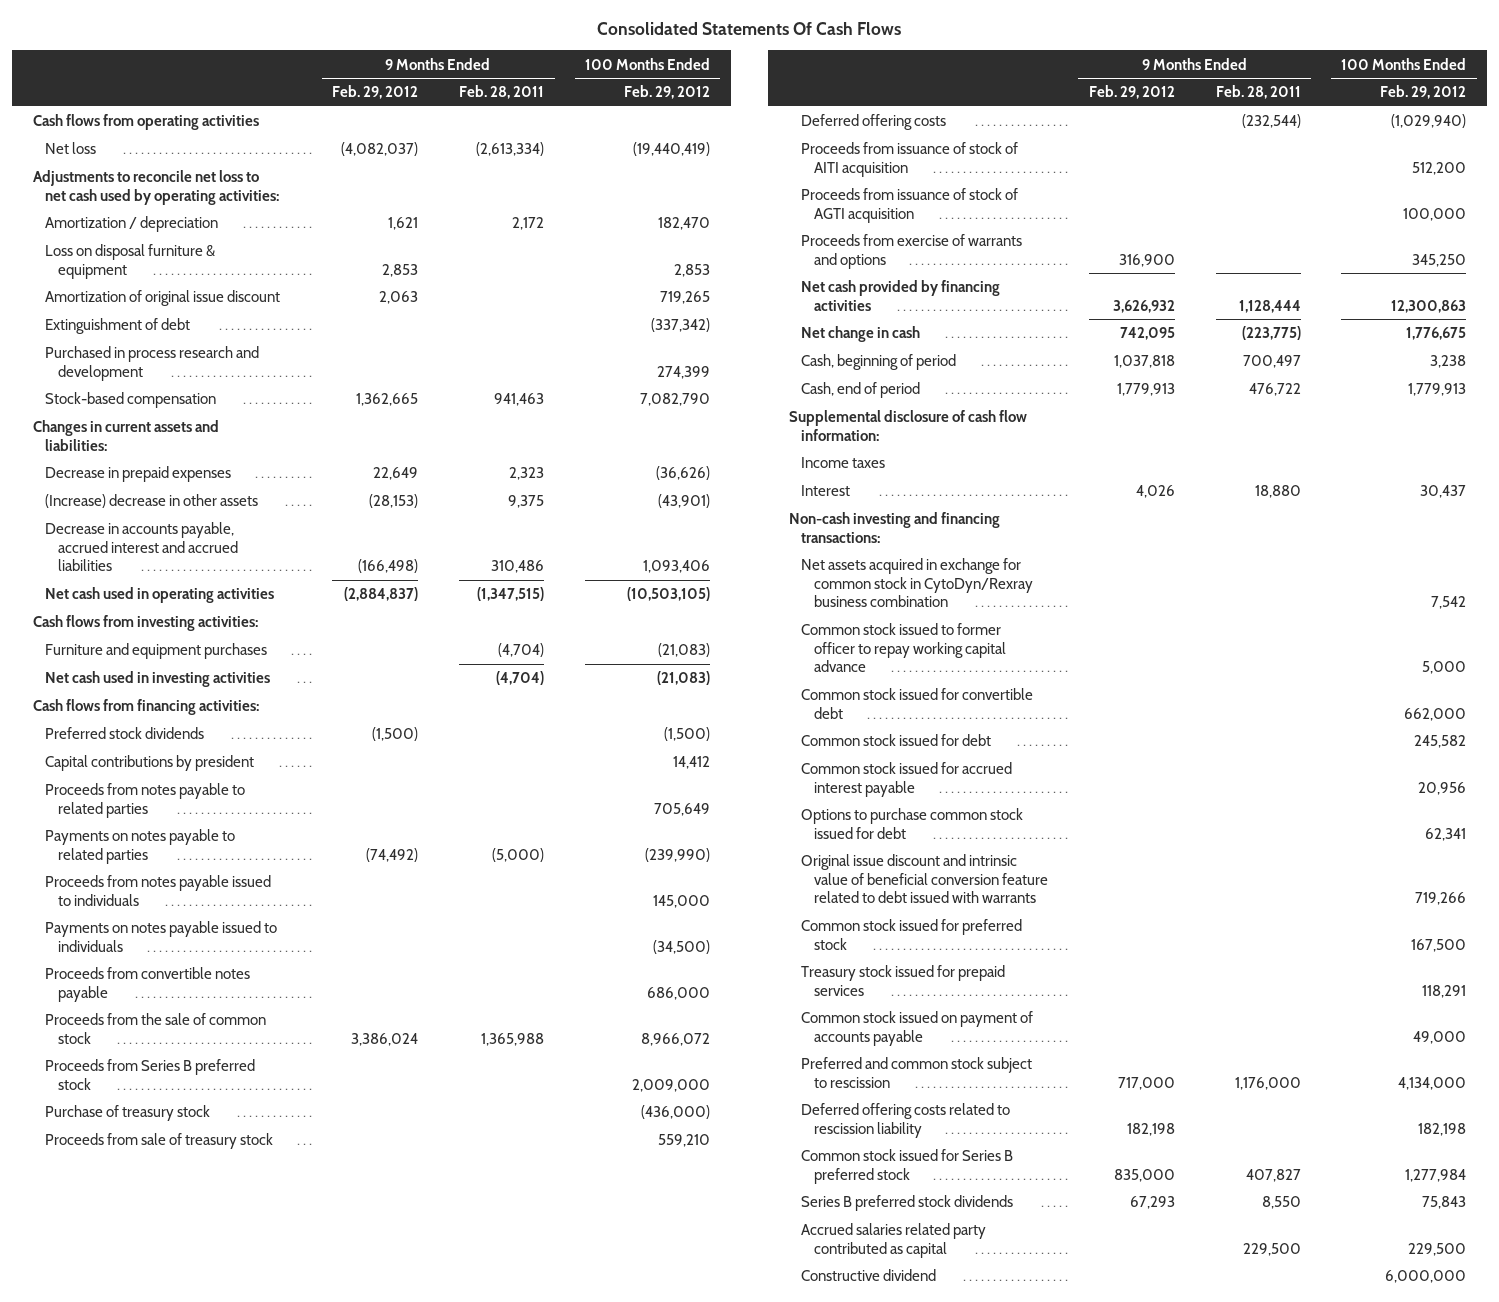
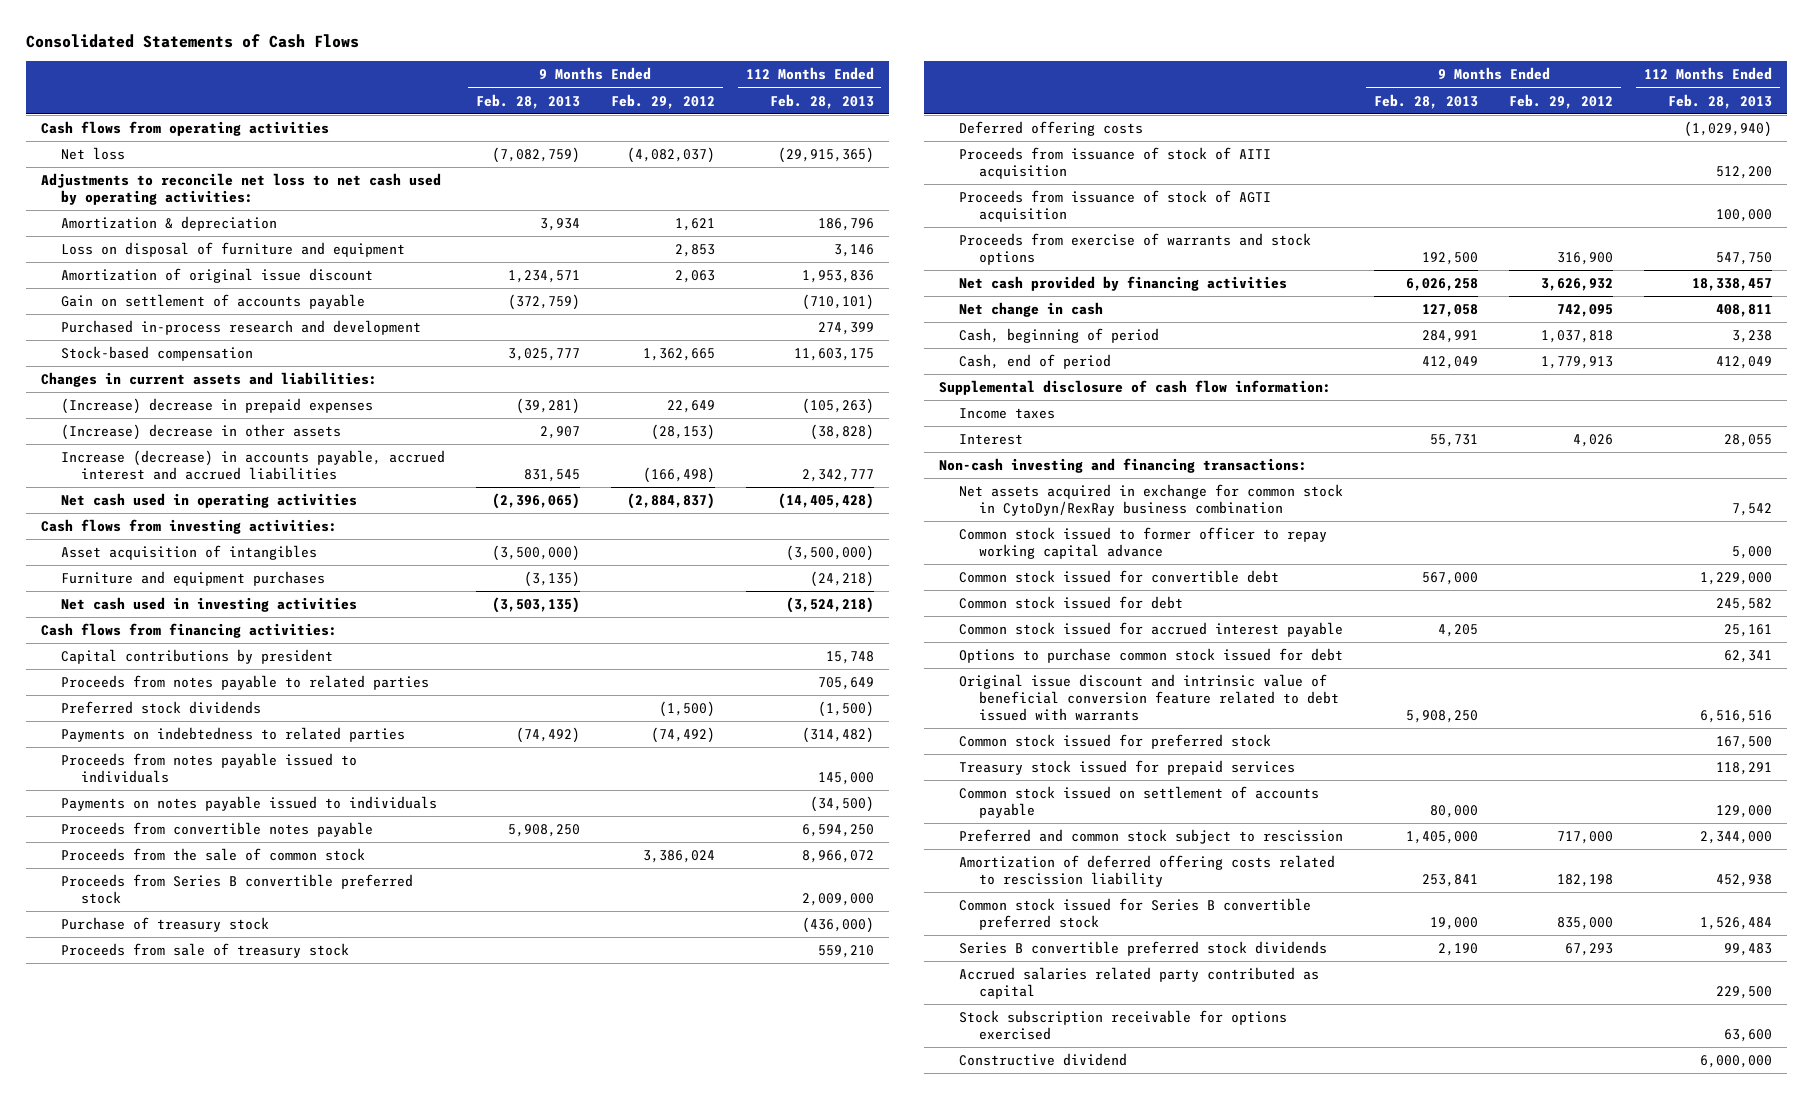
- Consolidated Statements Of Cash Flows
+ Consolidated Statements of Cash Flows
- | 9 Months Ended Feb. 29, 2012 | 9 Months Ended Feb. 28, 2011 | 100 Months Ended Feb. 29, 2012
+ | 9 Months Ended Feb. 28, 2013 | 9 Months Ended Feb. 29, 2012 | 112 Months Ended Feb. 28, 2013
- Amortization / depreciation | 1,621 | 2,172 | 182,470
- Loss on disposal furniture & equipment | 2,853 | | 2,853
+ Amortization & depreciation | 3,934 | 1,621 | 186,796
+ Loss on disposal of furniture and equipment | | 2,853 | 3,146
- Extinguishment of debt | | | (337,342)
- Purchased in process research and development | | | 274,399
+ Gain on settlement of accounts payable | (372,759) | | (710,101)
+ Purchased in-process research and development | | | 274,399
- Decrease in prepaid expenses | 22,649 | 2,323 | (36,626)
+ (Increase) decrease in prepaid expenses | (39,281) | 22,649 | (105,263)
- Decrease in accounts payable, accrued interest and accrued liabilities | (166,498) | 310,486 | 1,093,406
+ Increase (decrease) in accounts payable, accrued interest and accrued liabilities | 831,545 | (166,498) | 2,342,777
+ Asset acquisition of intangibles | (3,500,000) | | (3,500,000)
- Payments on notes payable to related parties | (74,492) | (5,000) | (239,990)
moved down: Preferred stock dividends | | (1,500) | (1,500)
+ Payments on indebtedness to related parties | (74,492) | (74,492) | (314,482)
- Proceeds from Series B preferred stock | | | 2,009,000
+ Proceeds from Series B convertible preferred stock | | | 2,009,000
- Proceeds from exercise of warrants and options | 316,900 | | 345,250
+ Proceeds from exercise of warrants and stock options | 192,500 | 316,900 | 547,750
- Net assets acquired in exchange for common stock in CytoDyn/Rexray business combination | | | 7,542
+ Net assets acquired in exchange for common stock in CytoDyn/RexRay business combination | | | 7,542
- Common stock issued on payment of accounts payable | | | 49,000
+ Common stock issued on settlement of accounts payable | 80,000 | | 129,000
- Deferred offering costs related to rescission liability | 182,198 | | 182,198
- Common stock issued for Series B preferred stock | 835,000 | 407,827 | 1,277,984
- Series B preferred stock dividends | 67,293 | 8,550 | 75,843
+ Amortization of deferred offering costs related to rescission liability | 253,841 | 182,198 | 452,938
+ Common stock issued for Series B convertible preferred stock | 19,000 | 835,000 | 1,526,484
+ Series B convertible preferred stock dividends | 2,190 | 67,293 | 99,483
+ Stock subscription receivable for options exercised | | | 63,600

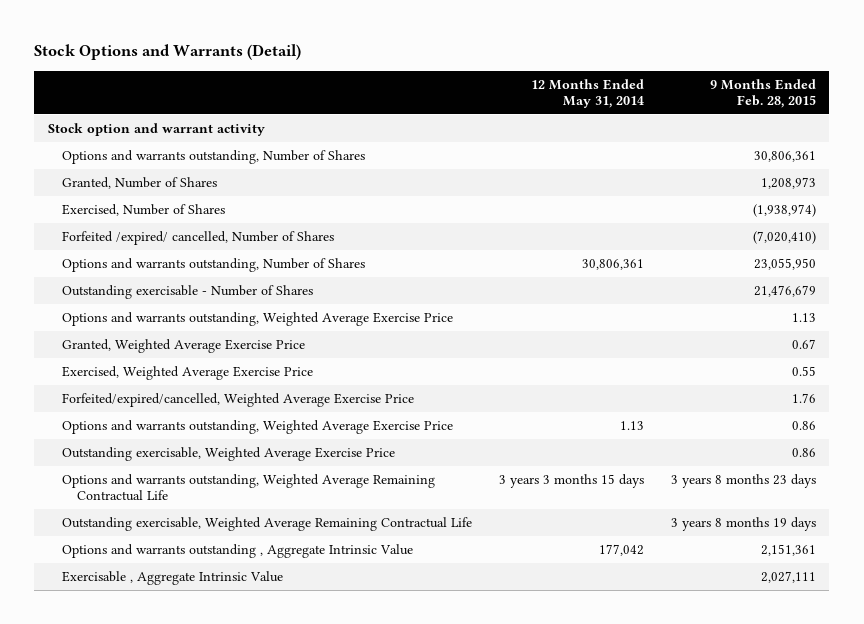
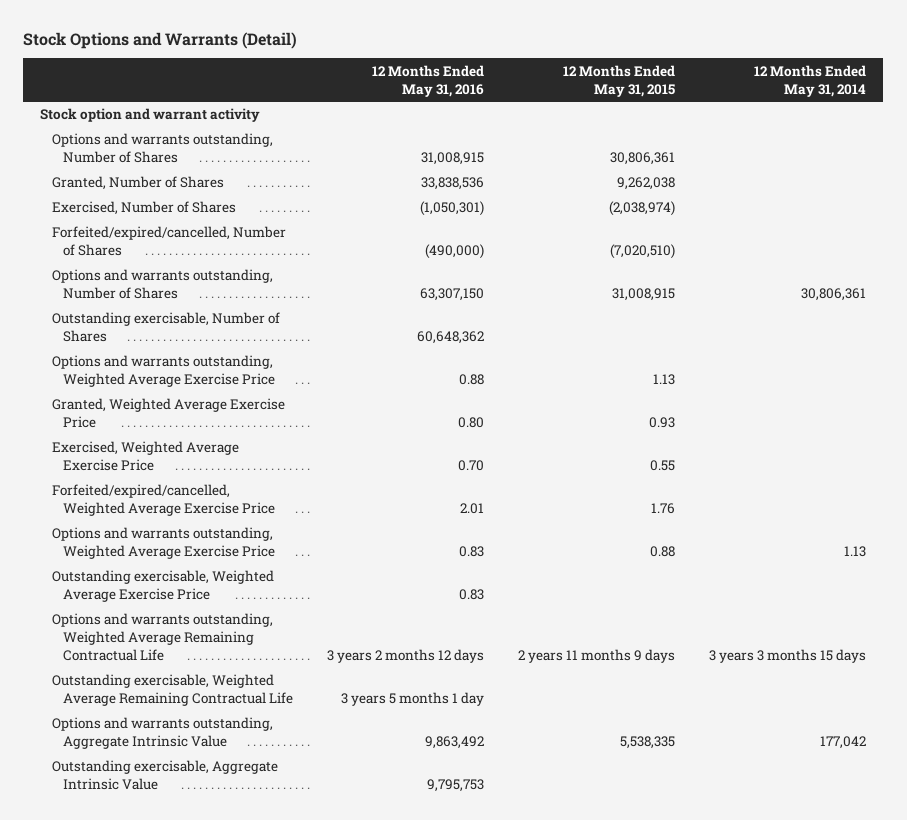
- | 12 Months Ended May 31, 2014 | 9 Months Ended Feb. 28, 2015
+ | 12 Months Ended May 31, 2016 | 12 Months Ended May 31, 2015 | 12 Months Ended May 31, 2014
- Forfeited /expired/ cancelled, Number of Shares | | (7,020,410)
+ Forfeited/expired/cancelled, Number of Shares | (490,000) | (7,020,510) |
- Outstanding exercisable - Number of Shares | | 21,476,679
+ Outstanding exercisable, Number of Shares | 60,648,362 | |
- Options and warrants outstanding , Aggregate Intrinsic Value | 177,042 | 2,151,361
- Exercisable , Aggregate Intrinsic Value | | 2,027,111
+ Options and warrants outstanding, Aggregate Intrinsic Value | 9,863,492 | 5,538,335 | 177,042
+ Outstanding exercisable, Aggregate Intrinsic Value | 9,795,753 | |

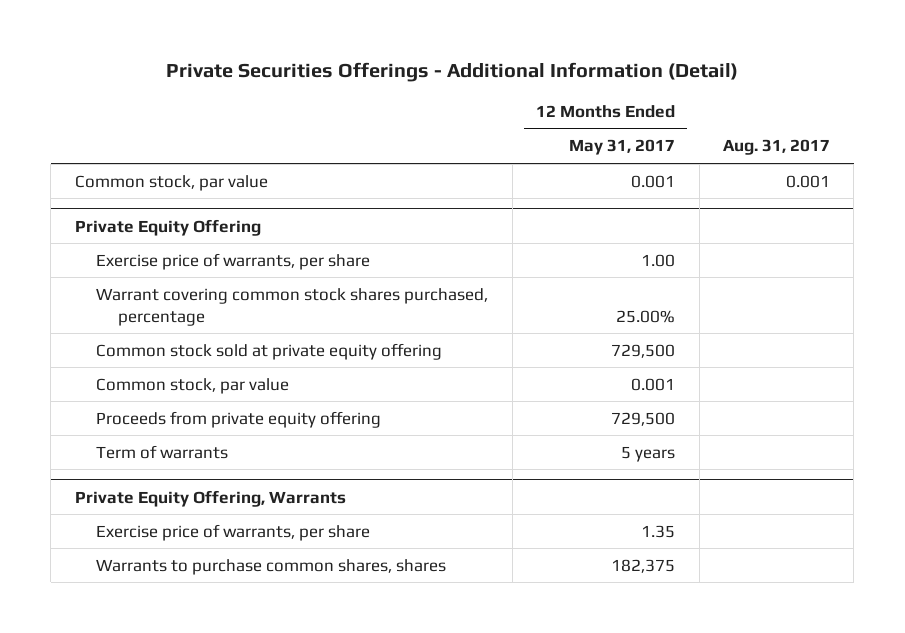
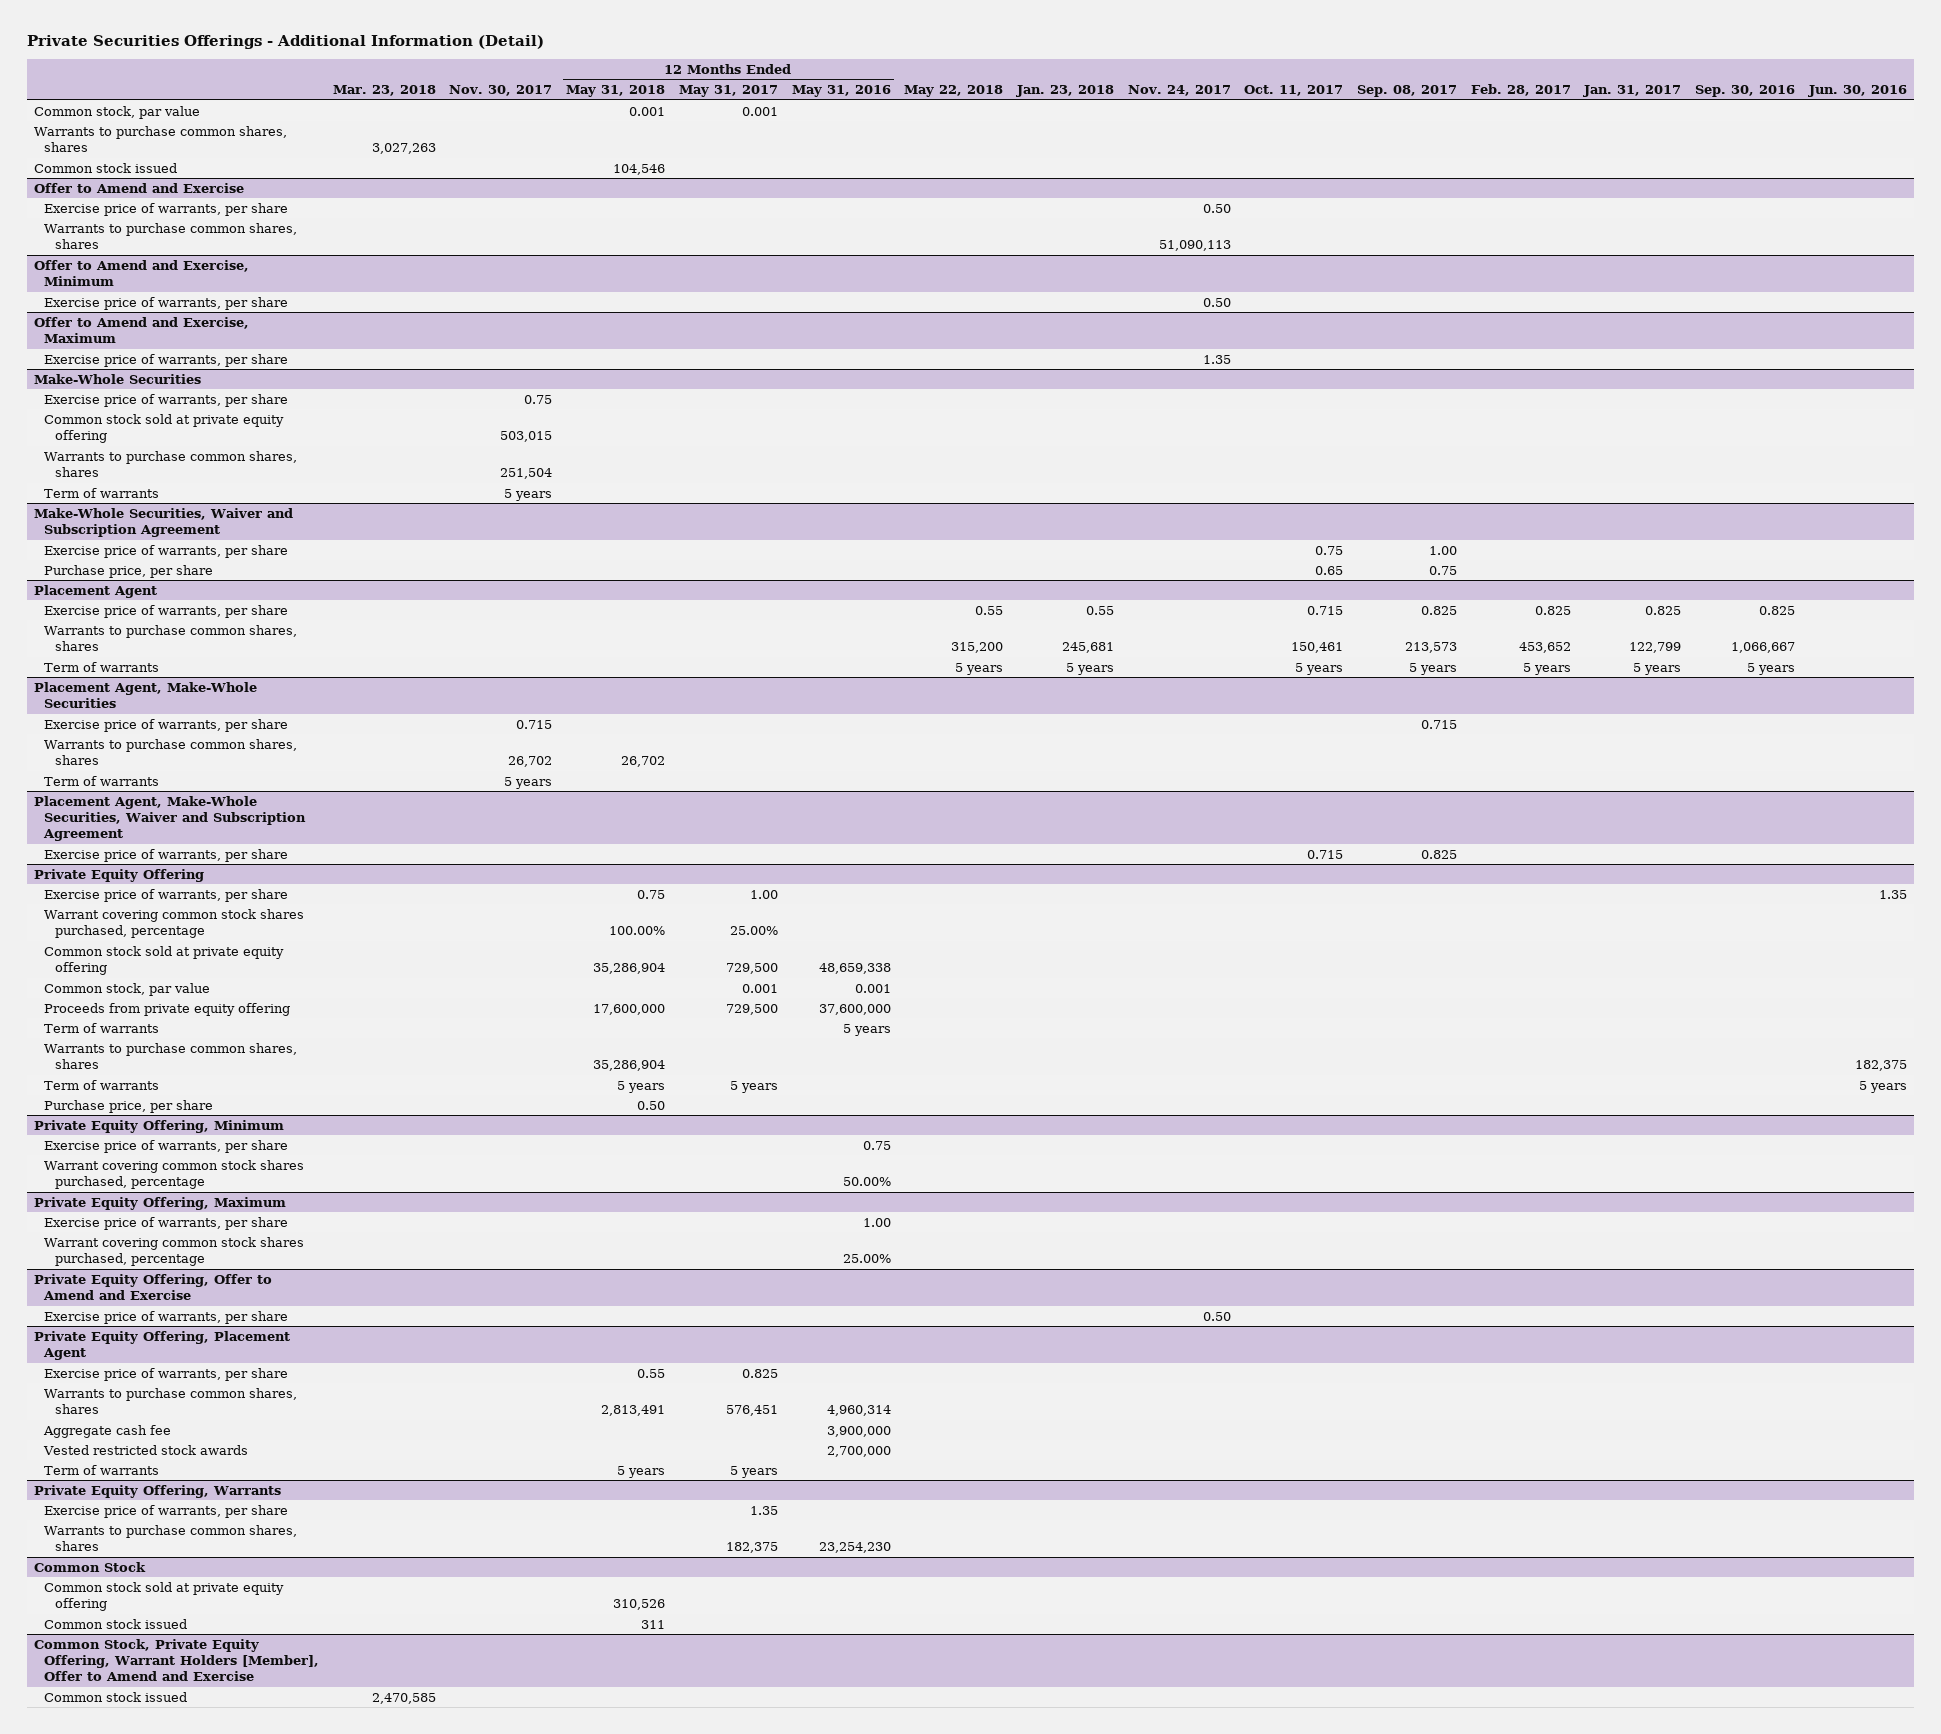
- | 12 Months Ended May 31, 2017 | Aug. 31, 2017
+ | Mar. 23, 2018 | Nov. 30, 2017 | 12 Months Ended May 31, 2018 | 12 Months Ended May 31, 2017 | 12 Months Ended May 31, 2016 | May 22, 2018 | Jan. 23, 2018 | Nov. 24, 2017 | Oct. 11, 2017 | Sep. 08, 2017 | Feb. 28, 2017 | Jan. 31, 2017 | Sep. 30, 2016 | Jun. 30, 2016
+ Warrants to purchase common shares, shares | 3,027,263 | | | | | | | | | | | | |
+ Common stock issued | | | 104,546 | | | | | | | | | | |
+ Offer to Amend and Exercise
+ Exercise price of warrants, per share | | | | | | | | 0.50 | | | | | |
+ Warrants to purchase common shares, shares | | | | | | | | 51,090,113 | | | | | |
+ Offer to Amend and Exercise, Minimum
+ Exercise price of warrants, per share | | | | | | | | 0.50 | | | | | |
+ Offer to Amend and Exercise, Maximum
+ Exercise price of warrants, per share | | | | | | | | 1.35 | | | | | |
+ Make-Whole Securities
+ Exercise price of warrants, per share | | 0.75 | | | | | | | | | | | |
+ Common stock sold at private equity offering | | 503,015 | | | | | | | | | | | |
+ Warrants to purchase common shares, shares | | 251,504 | | | | | | | | | | | |
+ Term of warrants | | 5 years | | | | | | | | | | | |
+ Make-Whole Securities, Waiver and Subscription Agreement
+ Exercise price of warrants, per share | | | | | | | | | 0.75 | 1.00 | | | |
+ Purchase price, per share | | | | | | | | | 0.65 | 0.75 | | | |
+ Placement Agent
+ Exercise price of warrants, per share | | | | | | 0.55 | 0.55 | | 0.715 | 0.825 | 0.825 | 0.825 | 0.825 |
+ Warrants to purchase common shares, shares | | | | | | 315,200 | 245,681 | | 150,461 | 213,573 | 453,652 | 122,799 | 1,066,667 |
+ Term of warrants | | | | | | 5 years | 5 years | | 5 years | 5 years | 5 years | 5 years | 5 years |
+ Placement Agent, Make-Whole Securities
+ Exercise price of warrants, per share | | 0.715 | | | | | | | | 0.715 | | | |
+ Warrants to purchase common shares, shares | | 26,702 | 26,702 | | | | | | | | | | |
+ Term of warrants | | 5 years | | | | | | | | | | | |
+ Placement Agent, Make-Whole Securities, Waiver and Subscription Agreement
+ Exercise price of warrants, per share | | | | | | | | | 0.715 | 0.825 | | | |
@ Private Equity Offering
+ Term of warrants | | | | | 5 years | | | | | | | | |
+ Warrants to purchase common shares, shares | | | 35,286,904 | | | | | | | | | | | 182,375
+ Purchase price, per share | | | 0.50 | | | | | | | | | | |
+ Private Equity Offering, Minimum
+ Exercise price of warrants, per share | | | | | 0.75 | | | | | | | | |
+ Warrant covering common stock shares purchased, percentage | | | | | 50.00% | | | | | | | | |
+ Private Equity Offering, Maximum
+ Exercise price of warrants, per share | | | | | 1.00 | | | | | | | | |
+ Warrant covering common stock shares purchased, percentage | | | | | 25.00% | | | | | | | | |
+ Private Equity Offering, Offer to Amend and Exercise
+ Exercise price of warrants, per share | | | | | | | | 0.50 | | | | | |
+ Private Equity Offering, Placement Agent
+ Exercise price of warrants, per share | | | 0.55 | 0.825 | | | | | | | | | |
+ Warrants to purchase common shares, shares | | | 2,813,491 | 576,451 | 4,960,314 | | | | | | | | |
+ Aggregate cash fee | | | | | 3,900,000 | | | | | | | | |
+ Vested restricted stock awards | | | | | 2,700,000 | | | | | | | | |
+ Term of warrants | | | 5 years | 5 years | | | | | | | | | |
+ Common Stock
+ Common stock sold at private equity offering | | | 310,526 | | | | | | | | | | |
+ Common stock issued | | | 311 | | | | | | | | | | |
+ Common Stock, Private Equity Offering, Warrant Holders [Member], Offer to Amend and Exercise
+ Common stock issued | 2,470,585 | | | | | | | | | | | | |

